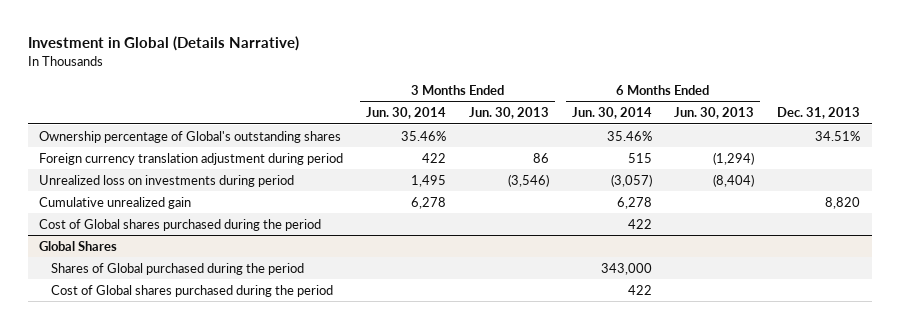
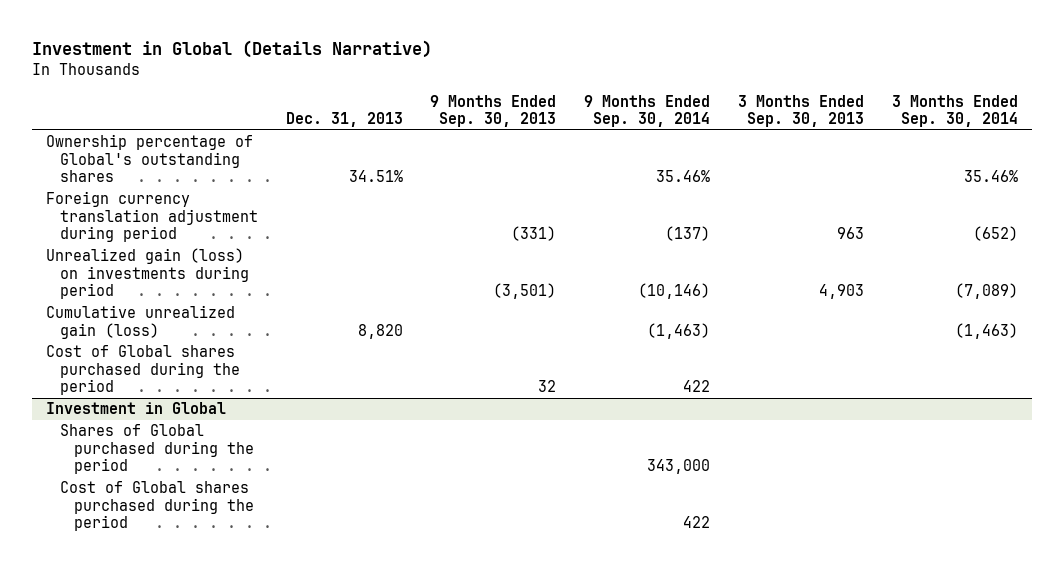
- | 3 Months Ended Jun. 30, 2014 | 3 Months Ended Jun. 30, 2013 | 6 Months Ended Jun. 30, 2014 | 6 Months Ended Jun. 30, 2013 | Dec. 31, 2013
+ | Dec. 31, 2013 | 9 Months Ended Sep. 30, 2013 | 9 Months Ended Sep. 30, 2014 | 3 Months Ended Sep. 30, 2013 | 3 Months Ended Sep. 30, 2014
- Unrealized loss on investments during period | 1,495 | (3,546) | (3,057) | (8,404) |
- Cumulative unrealized gain | 6,278 | | 6,278 | | 8,820
+ Unrealized gain (loss) on investments during period | | (3,501) | (10,146) | 4,903 | (7,089)
+ Cumulative unrealized gain (loss) | 8,820 | | (1,463) | | (1,463)
- Global Shares
- Shares of Global purchased during the period | | | 343,000 | |
- Cost of Global shares purchased during the period | | | 422 | |
+ Investment in Global
+ Shares of Global purchased during the period | | | 343,000 | |
+ Cost of Global shares purchased during the period | | | 422 | |

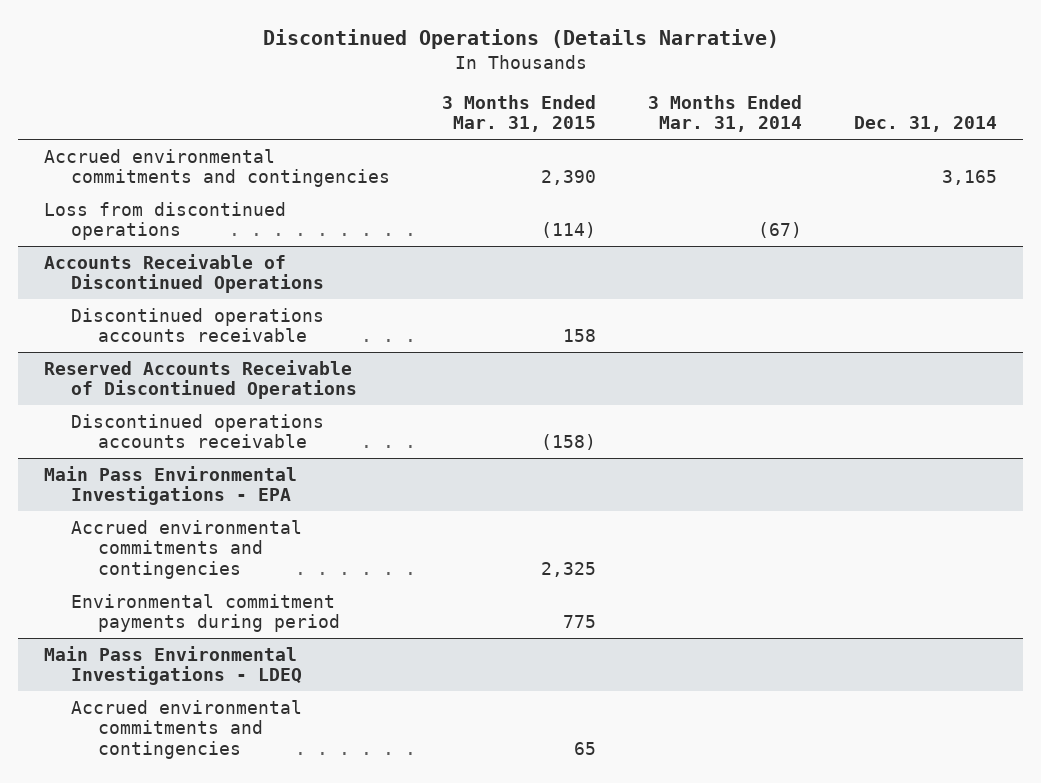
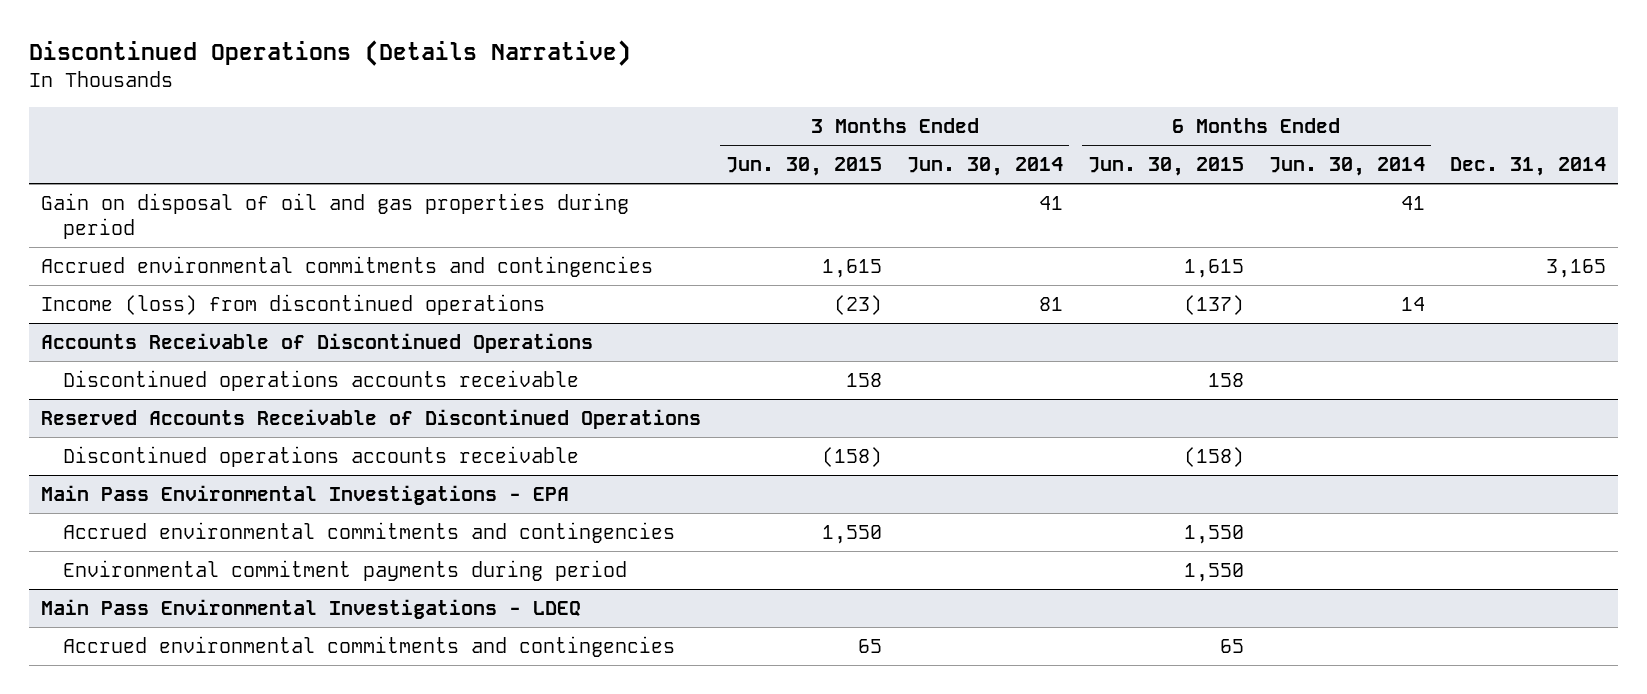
- | 3 Months Ended Mar. 31, 2015 | 3 Months Ended Mar. 31, 2014 | Dec. 31, 2014
+ | 3 Months Ended Jun. 30, 2015 | 3 Months Ended Jun. 30, 2014 | 6 Months Ended Jun. 30, 2015 | 6 Months Ended Jun. 30, 2014 | Dec. 31, 2014
+ Gain on disposal of oil and gas properties during period | | 41 | | 41 |
- Loss from discontinued operations | (114) | (67) |
+ Income (loss) from discontinued operations | (23) | 81 | (137) | 14 |

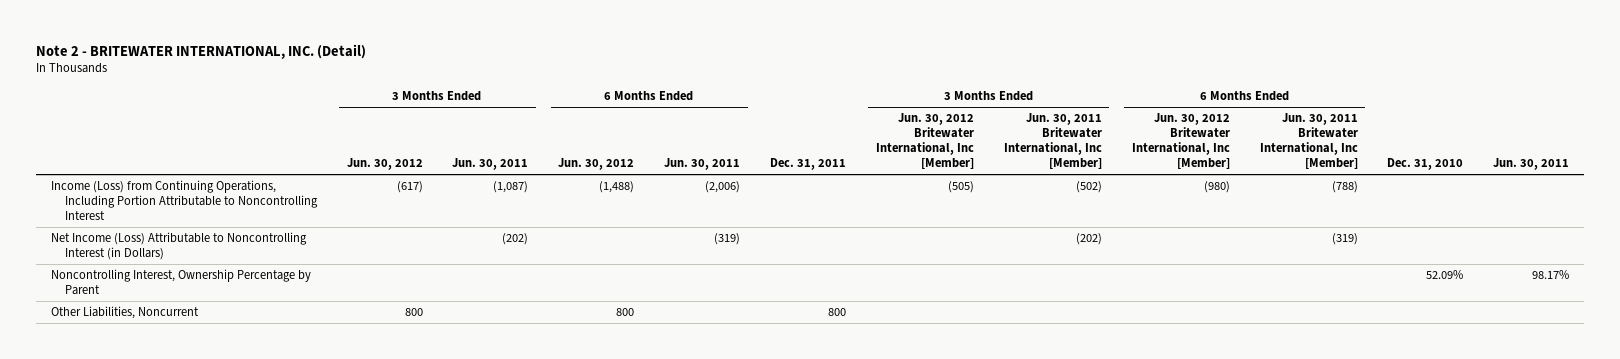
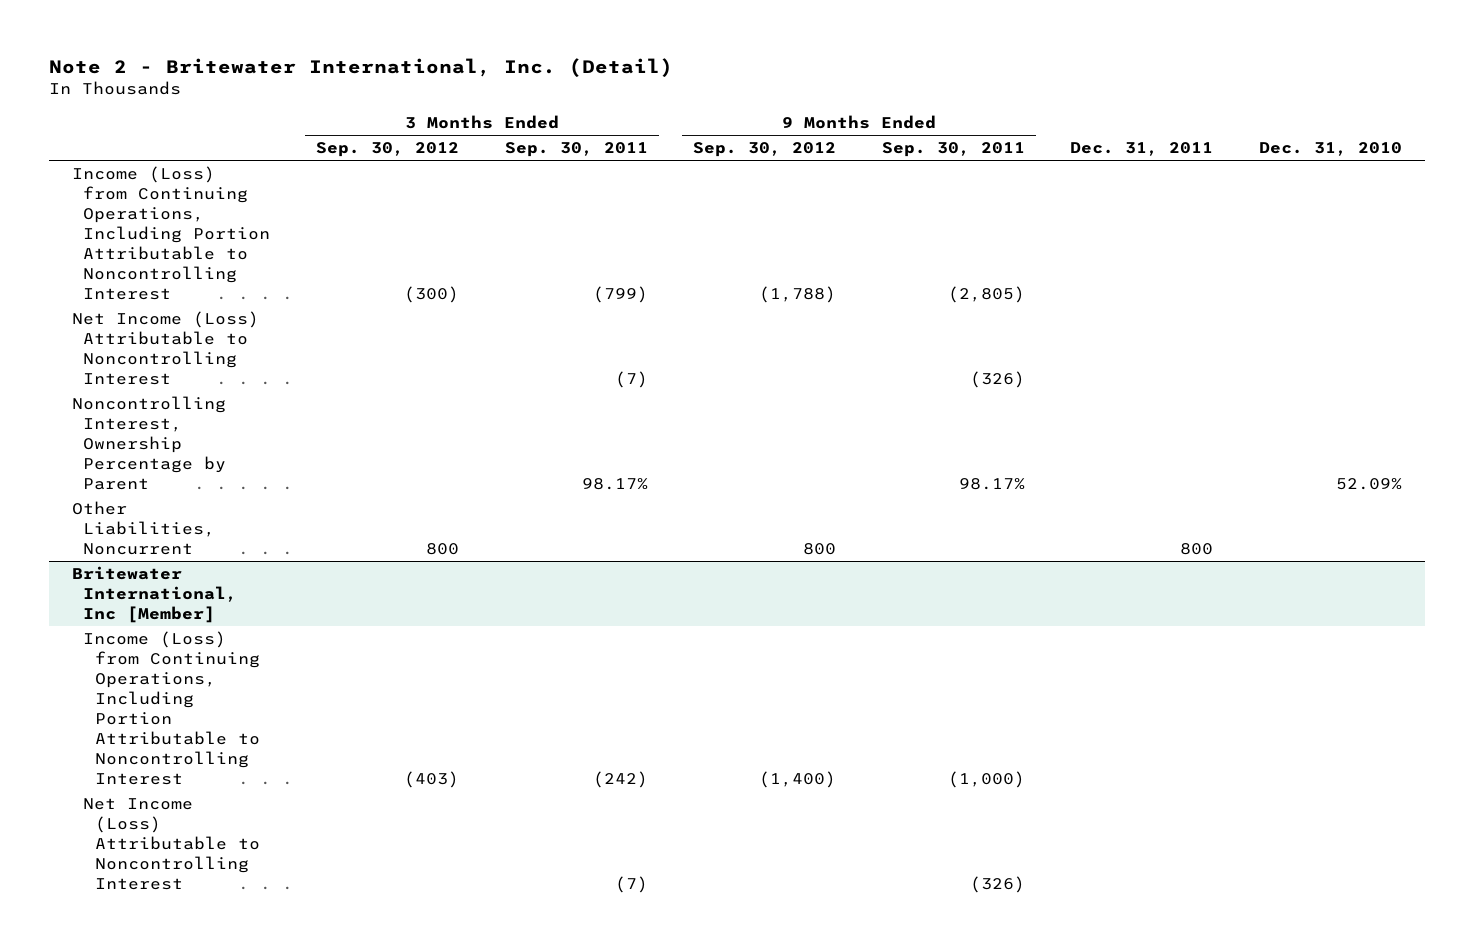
- Note 2 - BRITEWATER INTERNATIONAL, INC. (Detail)
+ Note 2 - Britewater International, Inc. (Detail)
- | 3 Months Ended Jun. 30, 2012 | 3 Months Ended Jun. 30, 2011 | 6 Months Ended Jun. 30, 2012 | 6 Months Ended Jun. 30, 2011 | Dec. 31, 2011 | 3 Months Ended Jun. 30, 2012 Britewater International, Inc [Member] | 3 Months Ended Jun. 30, 2011 Britewater International, Inc [Member] | 6 Months Ended Jun. 30, 2012 Britewater International, Inc [Member] | 6 Months Ended Jun. 30, 2011 Britewater International, Inc [Member] | Dec. 31, 2010 | Jun. 30, 2011
+ | 3 Months Ended Sep. 30, 2012 | 3 Months Ended Sep. 30, 2011 | 9 Months Ended Sep. 30, 2012 | 9 Months Ended Sep. 30, 2011 | Dec. 31, 2011 | Dec. 31, 2010
- Net Income (Loss) Attributable to Noncontrolling Interest (in Dollars) | | (202) | | (319) | | | (202) | | (319) | |
+ Net Income (Loss) Attributable to Noncontrolling Interest | | (7) | | (326) | |
+ Britewater International, Inc [Member]
+ Income (Loss) from Continuing Operations, Including Portion Attributable to Noncontrolling Interest | (403) | (242) | (1,400) | (1,000) | |
+ Net Income (Loss) Attributable to Noncontrolling Interest | | (7) | | (326) | |

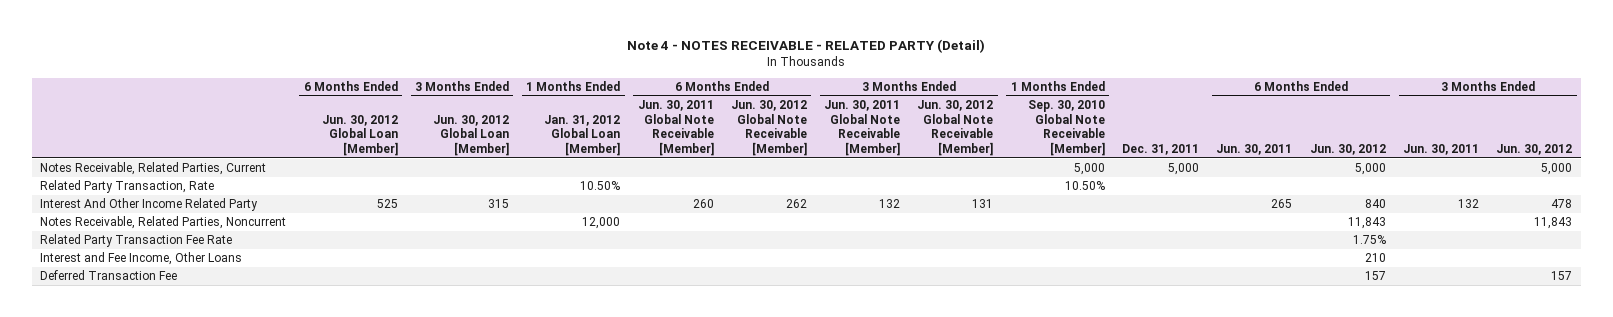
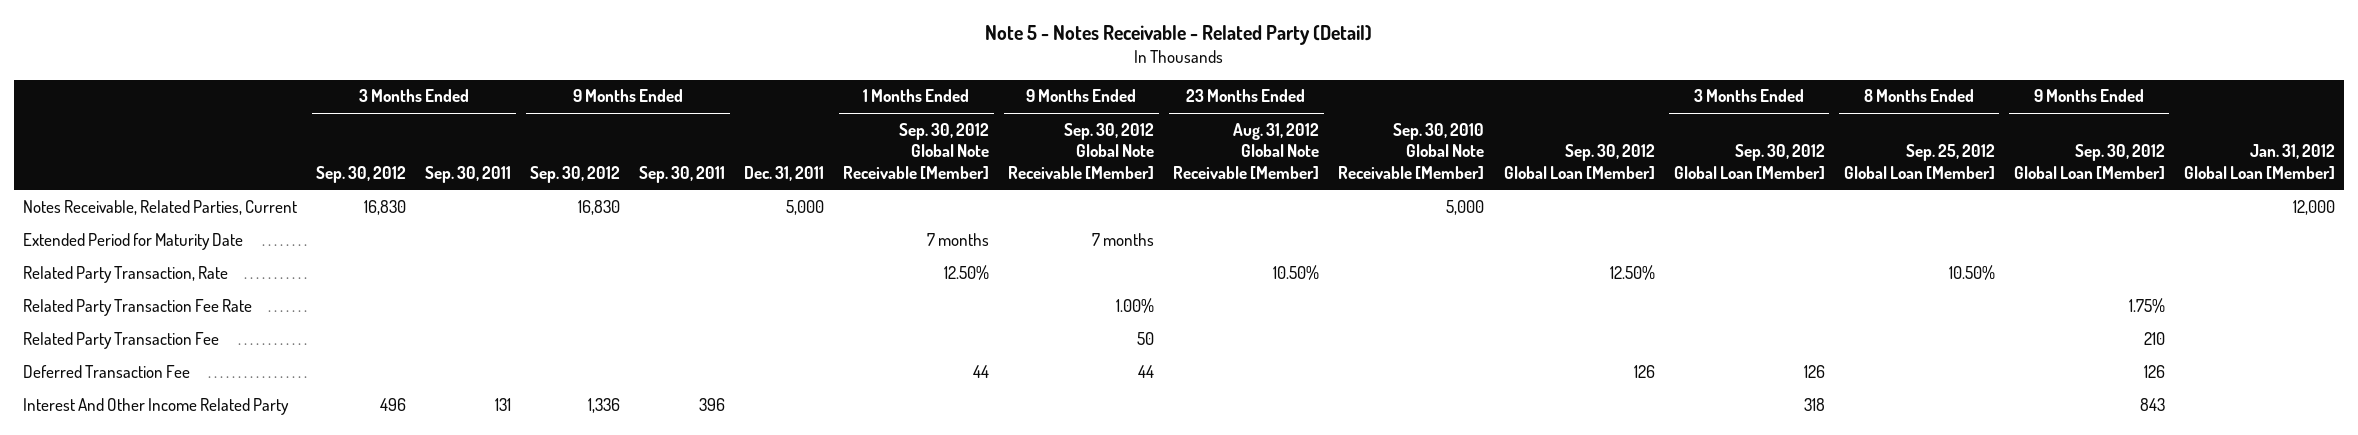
- Note 4 - NOTES RECEIVABLE - RELATED PARTY (Detail)
+ Note 5 - Notes Receivable - Related Party (Detail)
- | 6 Months Ended Jun. 30, 2012 Global Loan [Member] | 3 Months Ended Jun. 30, 2012 Global Loan [Member] | 1 Months Ended Jan. 31, 2012 Global Loan [Member] | 6 Months Ended Jun. 30, 2011 Global Note Receivable [Member] | 6 Months Ended Jun. 30, 2012 Global Note Receivable [Member] | 3 Months Ended Jun. 30, 2011 Global Note Receivable [Member] | 3 Months Ended Jun. 30, 2012 Global Note Receivable [Member] | 1 Months Ended Sep. 30, 2010 Global Note Receivable [Member] | Dec. 31, 2011 | 6 Months Ended Jun. 30, 2011 | 6 Months Ended Jun. 30, 2012 | 3 Months Ended Jun. 30, 2011 | 3 Months Ended Jun. 30, 2012
+ | 3 Months Ended Sep. 30, 2012 | 3 Months Ended Sep. 30, 2011 | 9 Months Ended Sep. 30, 2012 | 9 Months Ended Sep. 30, 2011 | Dec. 31, 2011 | 1 Months Ended Sep. 30, 2012 Global Note Receivable [Member] | 9 Months Ended Sep. 30, 2012 Global Note Receivable [Member] | 23 Months Ended Aug. 31, 2012 Global Note Receivable [Member] | Sep. 30, 2010 Global Note Receivable [Member] | Sep. 30, 2012 Global Loan [Member] | 3 Months Ended Sep. 30, 2012 Global Loan [Member] | 8 Months Ended Sep. 25, 2012 Global Loan [Member] | 9 Months Ended Sep. 30, 2012 Global Loan [Member] | Jan. 31, 2012 Global Loan [Member]
+ Extended Period for Maturity Date | | | | | | 7 months | 7 months | | | | | | |
- Notes Receivable, Related Parties, Noncurrent | | | 12,000 | | | | | | | | 11,843 | | 11,843
- Interest and Fee Income, Other Loans | | | | | | | | | | | 210 | |
+ Related Party Transaction Fee | | | | | | | 50 | | | | | | 210 |
moved down: Interest And Other Income Related Party | 496 | 131 | 1,336 | 396 | | | | | | | 318 | | 843 |

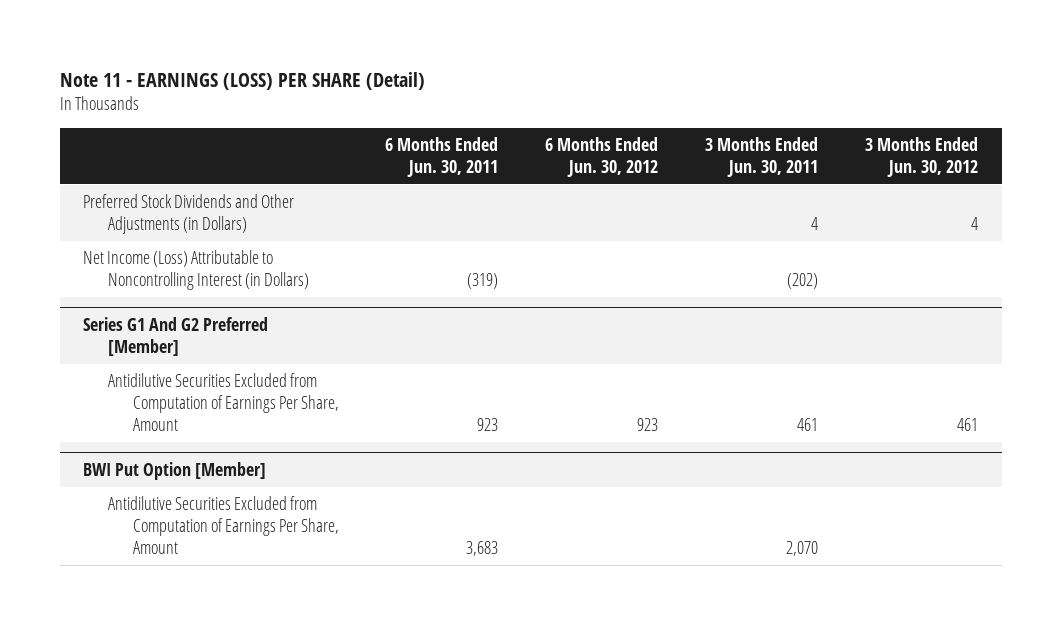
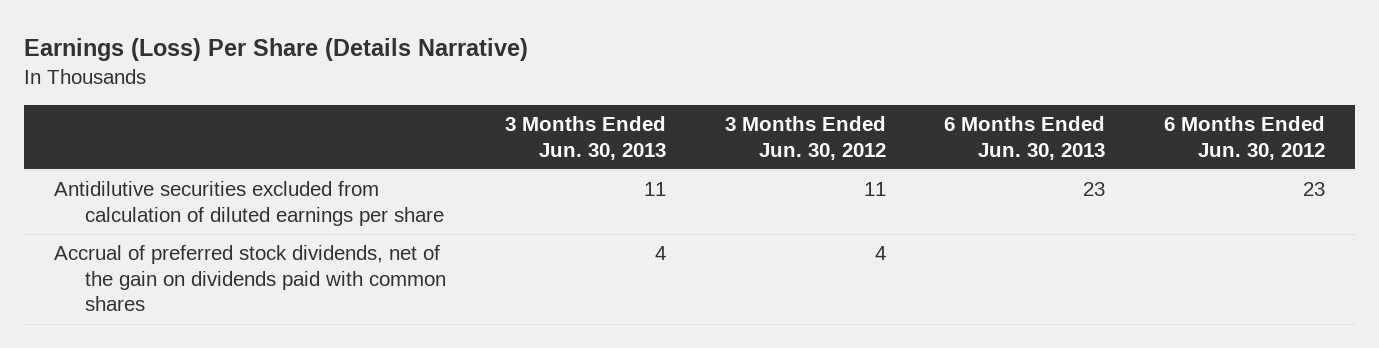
- Note 11 - EARNINGS (LOSS) PER SHARE (Detail)
+ Earnings (Loss) Per Share (Details Narrative)
- | 6 Months Ended Jun. 30, 2011 | 6 Months Ended Jun. 30, 2012 | 3 Months Ended Jun. 30, 2011 | 3 Months Ended Jun. 30, 2012
+ | 3 Months Ended Jun. 30, 2013 | 3 Months Ended Jun. 30, 2012 | 6 Months Ended Jun. 30, 2013 | 6 Months Ended Jun. 30, 2012
- Preferred Stock Dividends and Other Adjustments (in Dollars) | | | 4 | 4
- Net Income (Loss) Attributable to Noncontrolling Interest (in Dollars) | (319) | | (202) |
- Series G1 And G2 Preferred [Member]
- Antidilutive Securities Excluded from Computation of Earnings Per Share, Amount | 923 | 923 | 461 | 461
- BWI Put Option [Member]
- Antidilutive Securities Excluded from Computation of Earnings Per Share, Amount | 3,683 | | 2,070 |
+ Antidilutive securities excluded from calculation of diluted earnings per share | 11 | 11 | 23 | 23
+ Accrual of preferred stock dividends, net of the gain on dividends paid with common shares | 4 | 4 | |

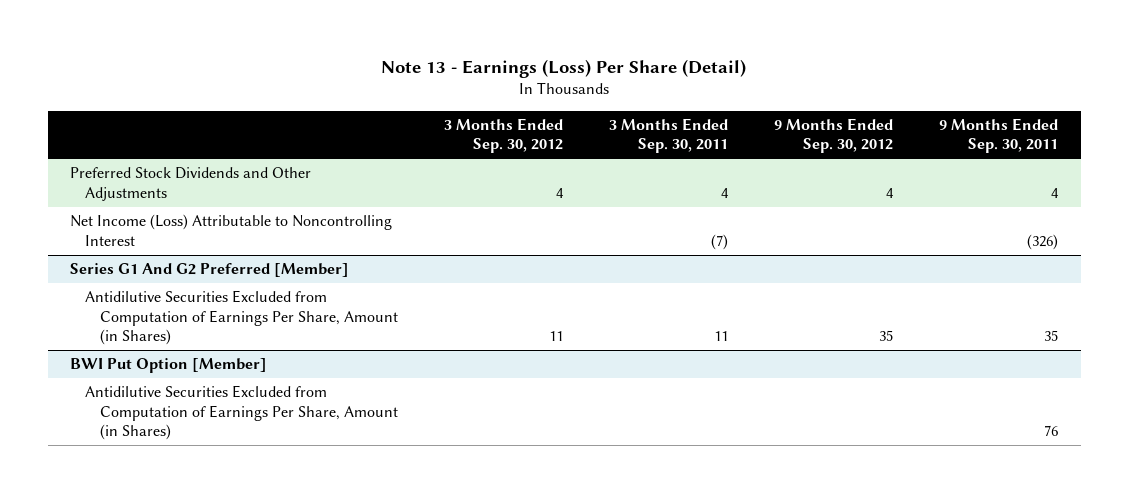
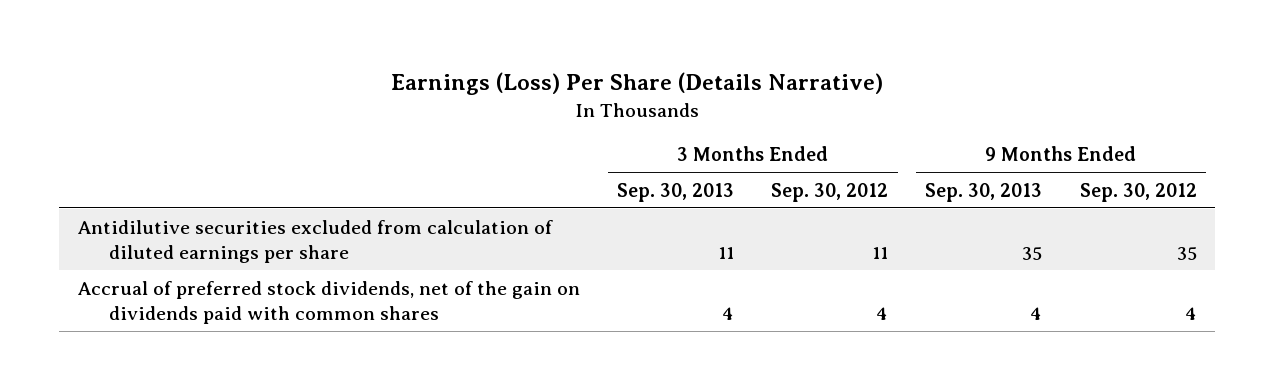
- Note 13 - Earnings (Loss) Per Share (Detail)
+ Earnings (Loss) Per Share (Details Narrative)
- | 3 Months Ended Sep. 30, 2012 | 3 Months Ended Sep. 30, 2011 | 9 Months Ended Sep. 30, 2012 | 9 Months Ended Sep. 30, 2011
+ | 3 Months Ended Sep. 30, 2013 | 3 Months Ended Sep. 30, 2012 | 9 Months Ended Sep. 30, 2013 | 9 Months Ended Sep. 30, 2012
- Preferred Stock Dividends and Other Adjustments | 4 | 4 | 4 | 4
- Net Income (Loss) Attributable to Noncontrolling Interest | | (7) | | (326)
- Series G1 And G2 Preferred [Member]
- Antidilutive Securities Excluded from Computation of Earnings Per Share, Amount (in Shares) | 11 | 11 | 35 | 35
- BWI Put Option [Member]
- Antidilutive Securities Excluded from Computation of Earnings Per Share, Amount (in Shares) | | | | 76
+ Antidilutive securities excluded from calculation of diluted earnings per share | 11 | 11 | 35 | 35
+ Accrual of preferred stock dividends, net of the gain on dividends paid with common shares | 4 | 4 | 4 | 4

